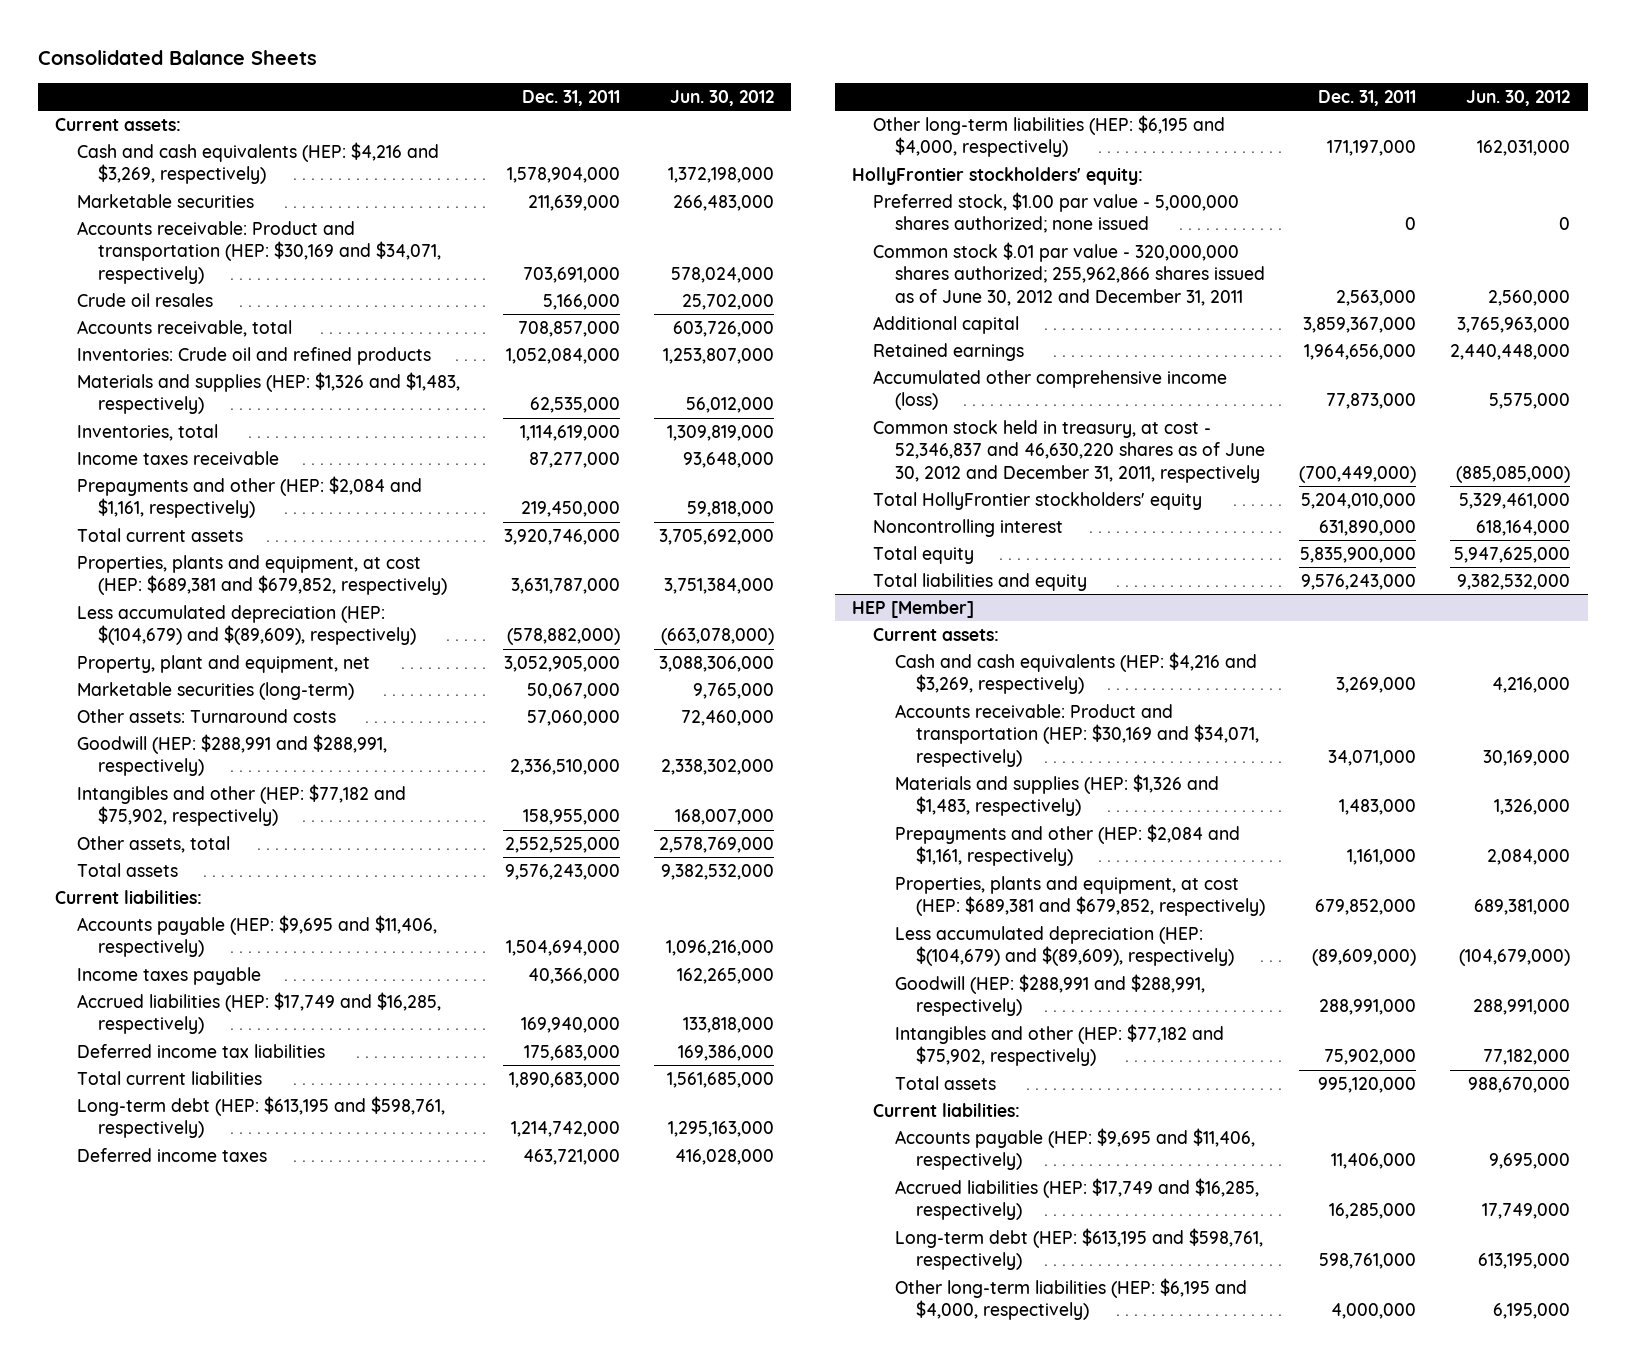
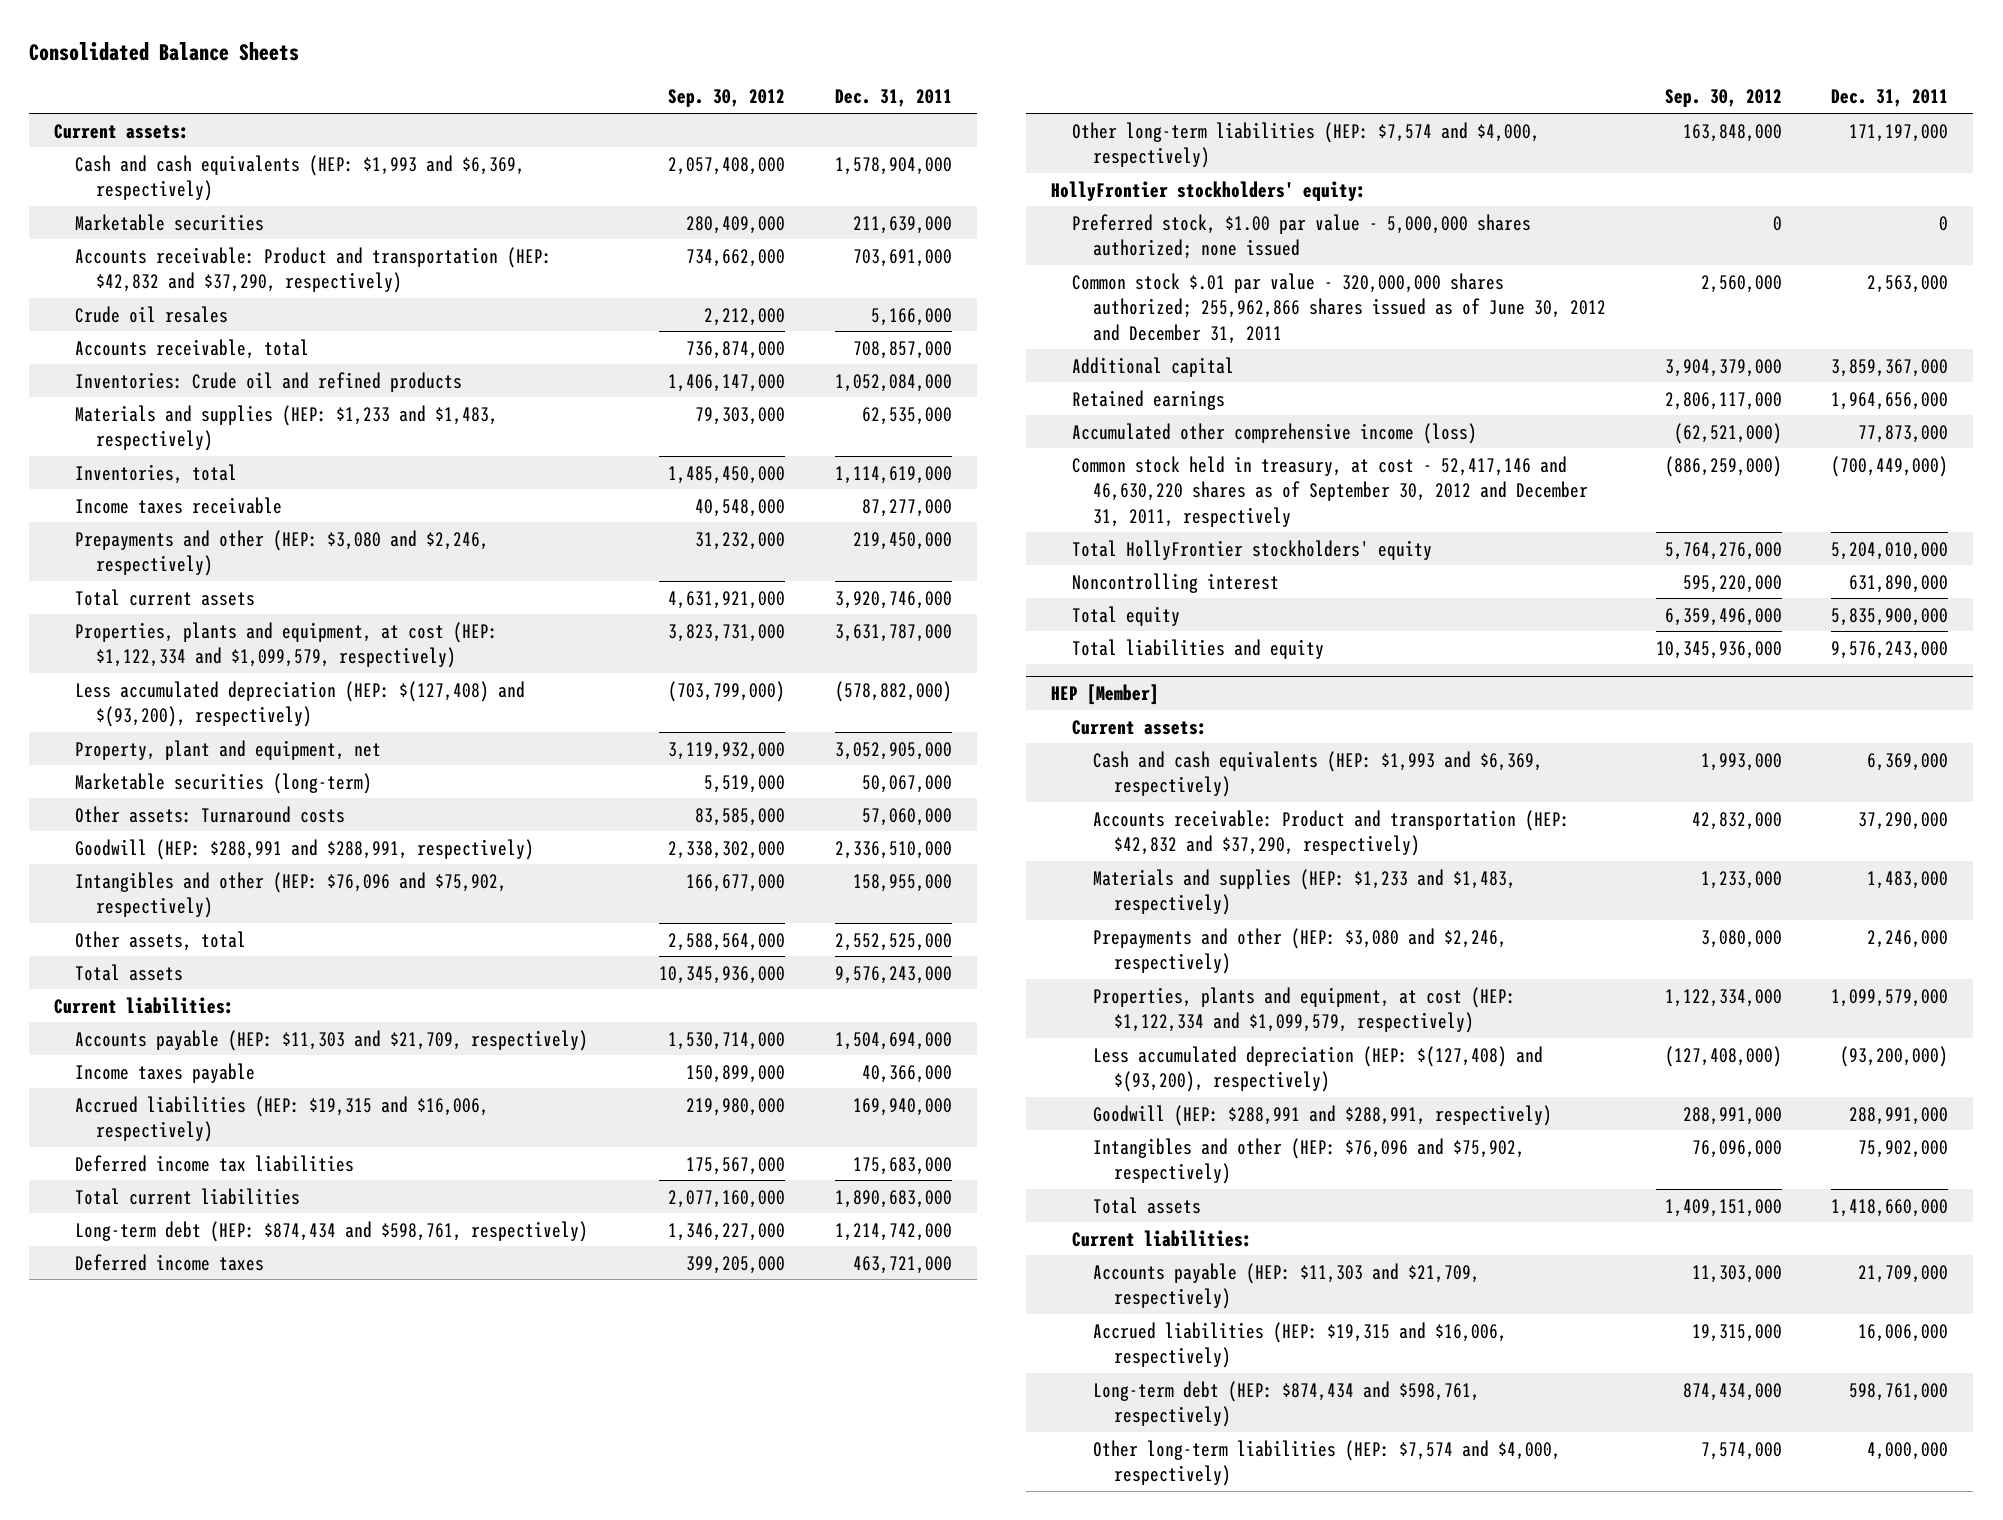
- | Dec. 31, 2011 | Jun. 30, 2012
+ | Sep. 30, 2012 | Dec. 31, 2011
- Cash and cash equivalents (HEP: $4,216 and $3,269, respectively) | 1,578,904,000 | 1,372,198,000
+ Cash and cash equivalents (HEP: $1,993 and $6,369, respectively) | 2,057,408,000 | 1,578,904,000
- Accounts receivable: Product and transportation (HEP: $30,169 and $34,071, respectively) | 703,691,000 | 578,024,000
+ Accounts receivable: Product and transportation (HEP: $42,832 and $37,290, respectively) | 734,662,000 | 703,691,000
- Materials and supplies (HEP: $1,326 and $1,483, respectively) | 62,535,000 | 56,012,000
+ Materials and supplies (HEP: $1,233 and $1,483, respectively) | 79,303,000 | 62,535,000
- Prepayments and other (HEP: $2,084 and $1,161, respectively) | 219,450,000 | 59,818,000
+ Prepayments and other (HEP: $3,080 and $2,246, respectively) | 31,232,000 | 219,450,000
- Properties, plants and equipment, at cost (HEP: $689,381 and $679,852, respectively) | 3,631,787,000 | 3,751,384,000
- Less accumulated depreciation (HEP: $(104,679) and $(89,609), respectively) | (578,882,000) | (663,078,000)
+ Properties, plants and equipment, at cost (HEP: $1,122,334 and $1,099,579, respectively) | 3,823,731,000 | 3,631,787,000
+ Less accumulated depreciation (HEP: $(127,408) and $(93,200), respectively) | (703,799,000) | (578,882,000)
- Intangibles and other (HEP: $77,182 and $75,902, respectively) | 158,955,000 | 168,007,000
+ Intangibles and other (HEP: $76,096 and $75,902, respectively) | 166,677,000 | 158,955,000
- Accounts payable (HEP: $9,695 and $11,406, respectively) | 1,504,694,000 | 1,096,216,000
+ Accounts payable (HEP: $11,303 and $21,709, respectively) | 1,530,714,000 | 1,504,694,000
- Accrued liabilities (HEP: $17,749 and $16,285, respectively) | 169,940,000 | 133,818,000
+ Accrued liabilities (HEP: $19,315 and $16,006, respectively) | 219,980,000 | 169,940,000
- Long-term debt (HEP: $613,195 and $598,761, respectively) | 1,214,742,000 | 1,295,163,000
+ Long-term debt (HEP: $874,434 and $598,761, respectively) | 1,346,227,000 | 1,214,742,000
- Other long-term liabilities (HEP: $6,195 and $4,000, respectively) | 171,197,000 | 162,031,000
+ Other long-term liabilities (HEP: $7,574 and $4,000, respectively) | 163,848,000 | 171,197,000
- Common stock held in treasury, at cost - 52,346,837 and 46,630,220 shares as of June 30, 2012 and December 31, 2011, respectively | (700,449,000) | (885,085,000)
+ Common stock held in treasury, at cost - 52,417,146 and 46,630,220 shares as of September 30, 2012 and December 31, 2011, respectively | (886,259,000) | (700,449,000)
@ HEP [Member]
- Cash and cash equivalents (HEP: $4,216 and $3,269, respectively) | 3,269,000 | 4,216,000
- Accounts receivable: Product and transportation (HEP: $30,169 and $34,071, respectively) | 34,071,000 | 30,169,000
- Materials and supplies (HEP: $1,326 and $1,483, respectively) | 1,483,000 | 1,326,000
- Prepayments and other (HEP: $2,084 and $1,161, respectively) | 1,161,000 | 2,084,000
- Properties, plants and equipment, at cost (HEP: $689,381 and $679,852, respectively) | 679,852,000 | 689,381,000
- Less accumulated depreciation (HEP: $(104,679) and $(89,609), respectively) | (89,609,000) | (104,679,000)
+ Cash and cash equivalents (HEP: $1,993 and $6,369, respectively) | 1,993,000 | 6,369,000
+ Accounts receivable: Product and transportation (HEP: $42,832 and $37,290, respectively) | 42,832,000 | 37,290,000
+ Materials and supplies (HEP: $1,233 and $1,483, respectively) | 1,233,000 | 1,483,000
+ Prepayments and other (HEP: $3,080 and $2,246, respectively) | 3,080,000 | 2,246,000
+ Properties, plants and equipment, at cost (HEP: $1,122,334 and $1,099,579, respectively) | 1,122,334,000 | 1,099,579,000
+ Less accumulated depreciation (HEP: $(127,408) and $(93,200), respectively) | (127,408,000) | (93,200,000)
- Intangibles and other (HEP: $77,182 and $75,902, respectively) | 75,902,000 | 77,182,000
- Total assets | 995,120,000 | 988,670,000
+ Intangibles and other (HEP: $76,096 and $75,902, respectively) | 76,096,000 | 75,902,000
+ Total assets | 1,409,151,000 | 1,418,660,000
- Accounts payable (HEP: $9,695 and $11,406, respectively) | 11,406,000 | 9,695,000
- Accrued liabilities (HEP: $17,749 and $16,285, respectively) | 16,285,000 | 17,749,000
- Long-term debt (HEP: $613,195 and $598,761, respectively) | 598,761,000 | 613,195,000
- Other long-term liabilities (HEP: $6,195 and $4,000, respectively) | 4,000,000 | 6,195,000
+ Accounts payable (HEP: $11,303 and $21,709, respectively) | 11,303,000 | 21,709,000
+ Accrued liabilities (HEP: $19,315 and $16,006, respectively) | 19,315,000 | 16,006,000
+ Long-term debt (HEP: $874,434 and $598,761, respectively) | 874,434,000 | 598,761,000
+ Other long-term liabilities (HEP: $7,574 and $4,000, respectively) | 7,574,000 | 4,000,000

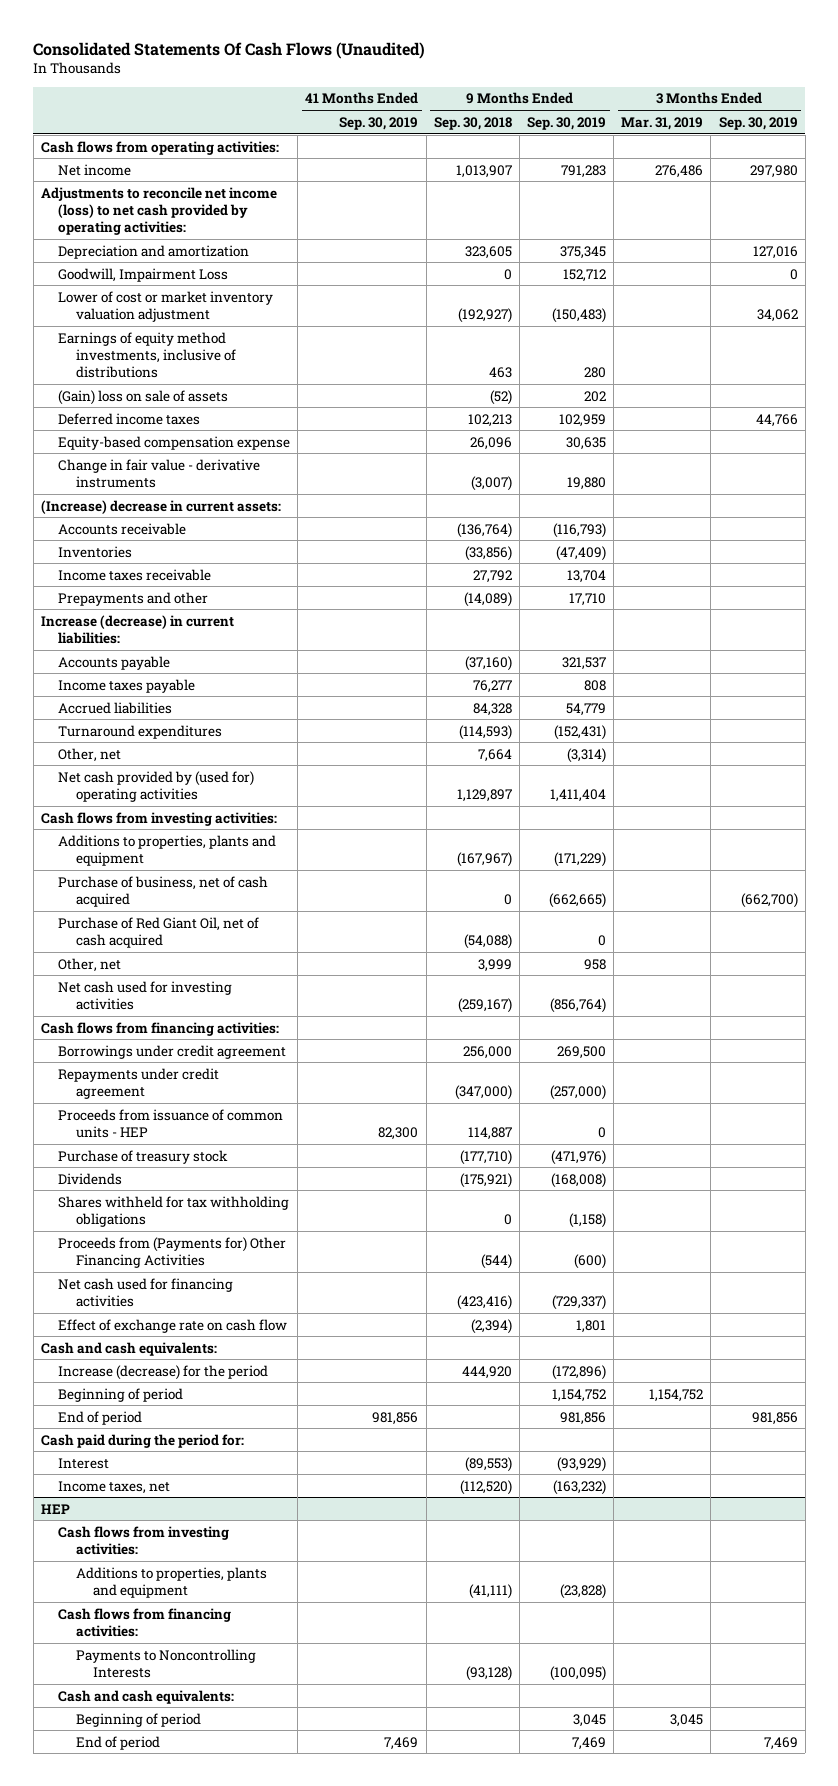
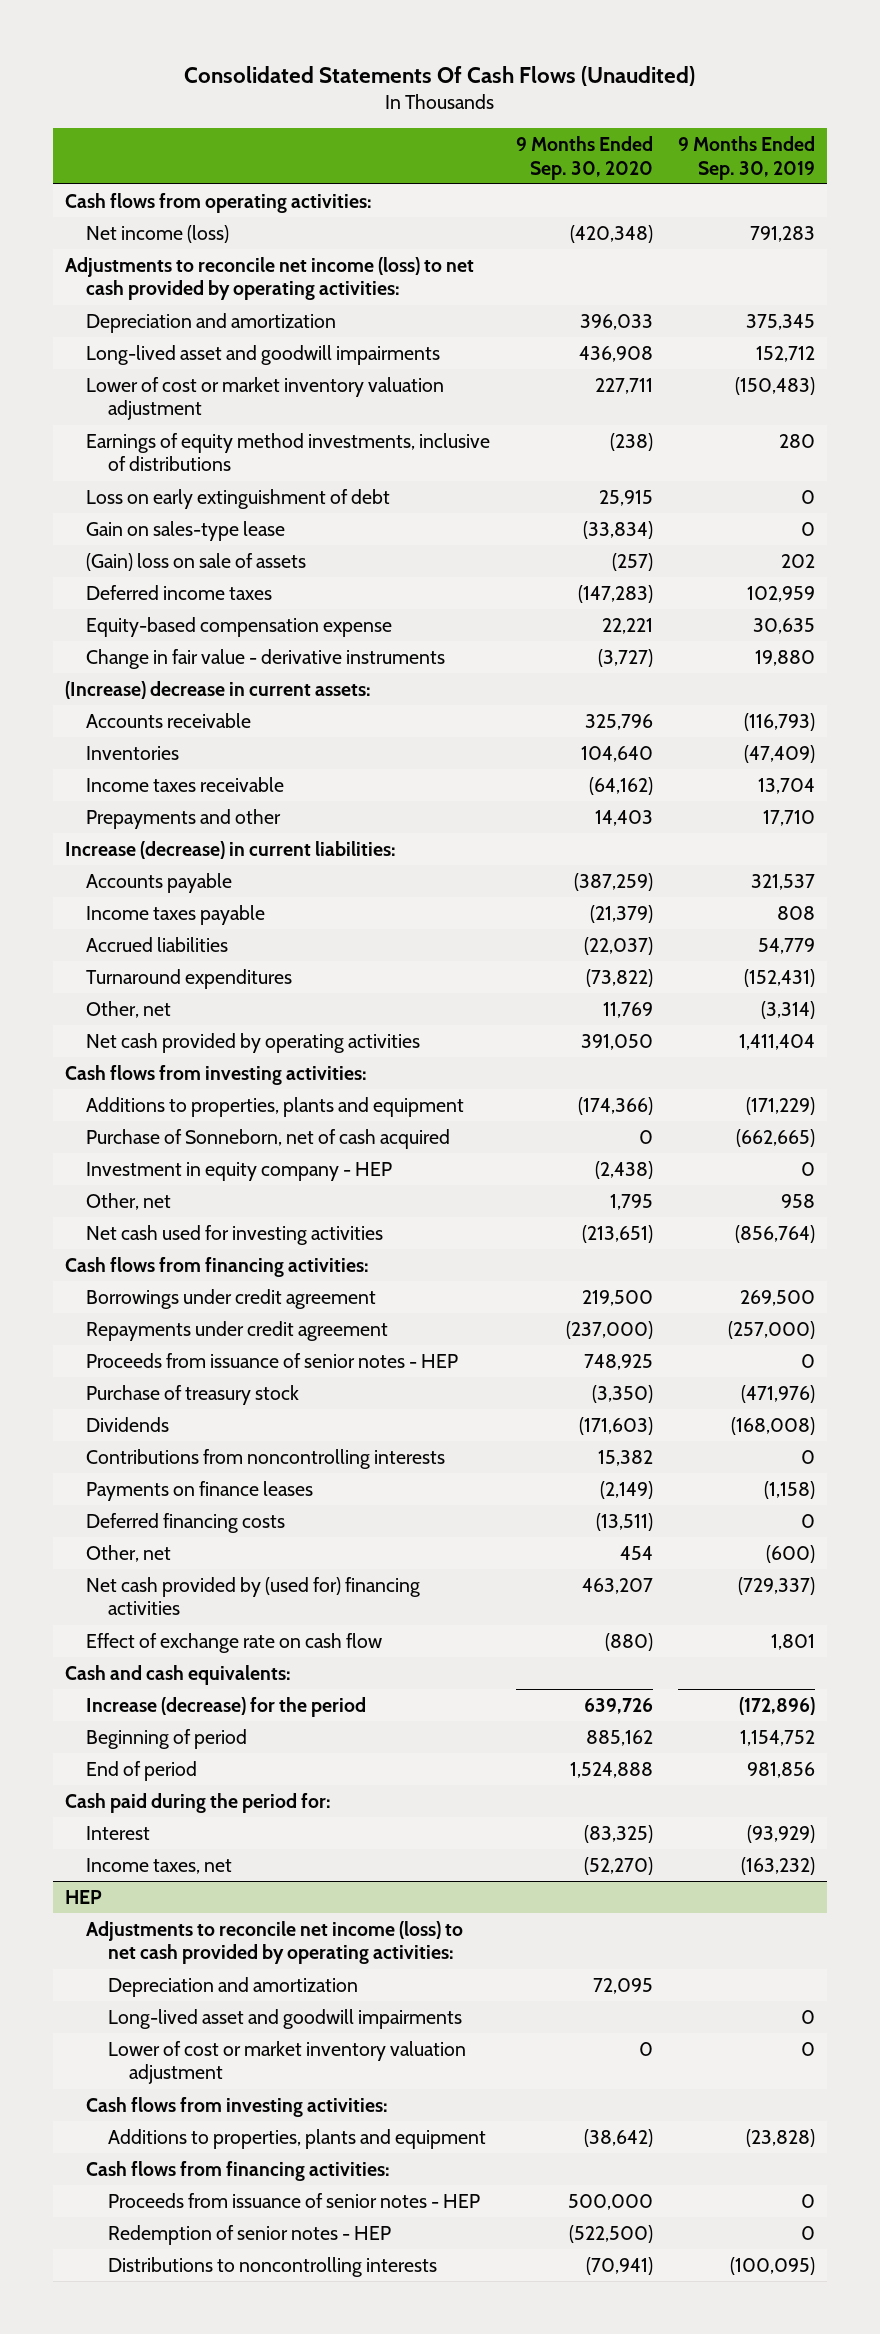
- | 41 Months Ended Sep. 30, 2019 | 9 Months Ended Sep. 30, 2018 | 9 Months Ended Sep. 30, 2019 | 3 Months Ended Mar. 31, 2019 | 3 Months Ended Sep. 30, 2019
+ | 9 Months Ended Sep. 30, 2020 | 9 Months Ended Sep. 30, 2019
- Net income | | 1,013,907 | 791,283 | 276,486 | 297,980
+ Net income (loss) | (420,348) | 791,283
- Goodwill, Impairment Loss | | 0 | 152,712 | | 0
+ Long-lived asset and goodwill impairments | 436,908 | 152,712
+ Loss on early extinguishment of debt | 25,915 | 0
+ Gain on sales-type lease | (33,834) | 0
- Net cash provided by (used for) operating activities | | 1,129,897 | 1,411,404 | |
+ Net cash provided by operating activities | 391,050 | 1,411,404
- Purchase of business, net of cash acquired | | 0 | (662,665) | | (662,700)
- Purchase of Red Giant Oil, net of cash acquired | | (54,088) | 0 | |
+ Purchase of Sonneborn, net of cash acquired | 0 | (662,665)
+ Investment in equity company - HEP | (2,438) | 0
- Proceeds from issuance of common units - HEP | 82,300 | 114,887 | 0 | |
+ Proceeds from issuance of senior notes - HEP | 748,925 | 0
- Shares withheld for tax withholding obligations | | 0 | (1,158) | |
- Proceeds from (Payments for) Other Financing Activities | | (544) | (600) | |
- Net cash used for financing activities | | (423,416) | (729,337) | |
+ Contributions from noncontrolling interests | 15,382 | 0
+ Payments on finance leases | (2,149) | (1,158)
+ Deferred financing costs | (13,511) | 0
+ Other, net | 454 | (600)
+ Net cash provided by (used for) financing activities | 463,207 | (729,337)
@ HEP
+ Adjustments to reconcile net income (loss) to net cash provided by operating activities:
+ Depreciation and amortization | 72,095 |
+ Long-lived asset and goodwill impairments | | 0
+ Lower of cost or market inventory valuation adjustment | 0 | 0
- Payments to Noncontrolling Interests | | (93,128) | (100,095) | |
- Cash and cash equivalents:
- Beginning of period | | | 3,045 | 3,045 |
- End of period | 7,469 | | 7,469 | | 7,469
+ Proceeds from issuance of senior notes - HEP | 500,000 | 0
+ Redemption of senior notes - HEP | (522,500) | 0
+ Distributions to noncontrolling interests | (70,941) | (100,095)

